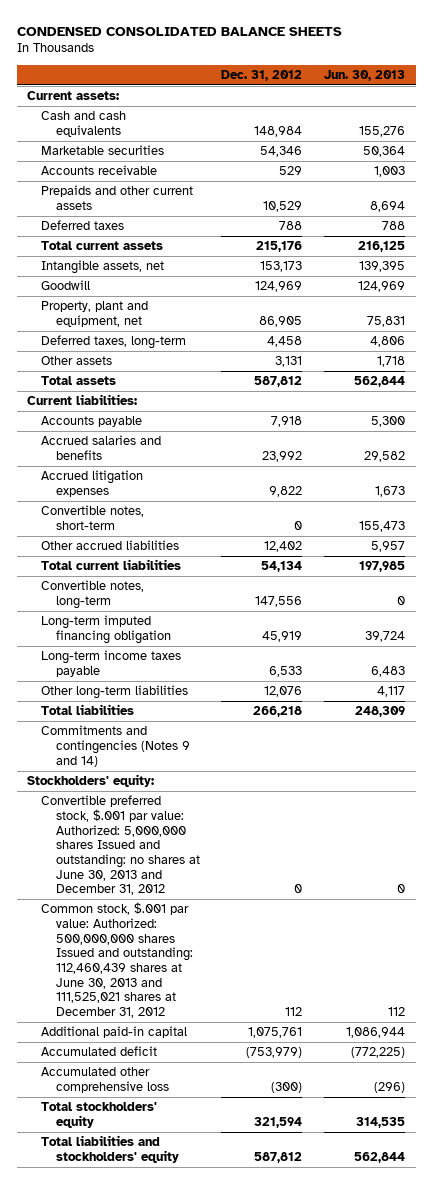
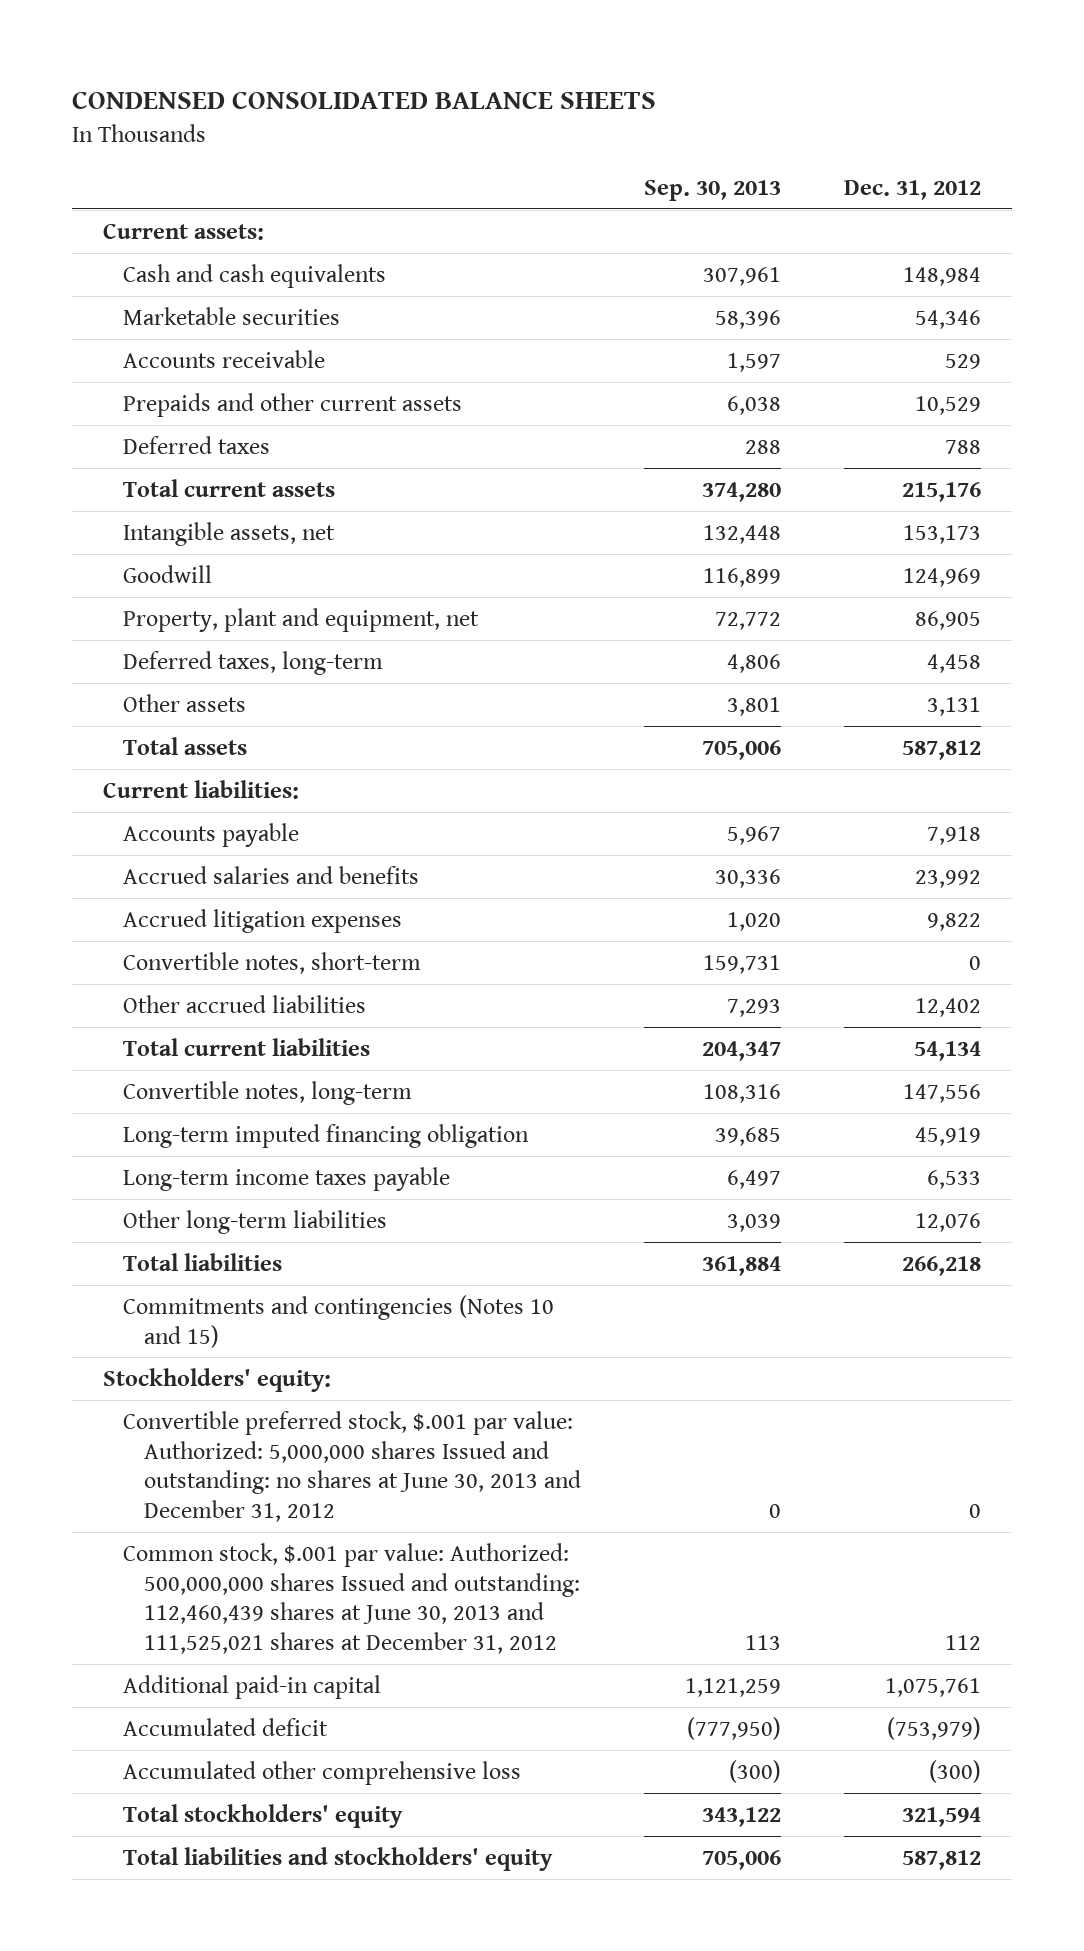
- | Dec. 31, 2012 | Jun. 30, 2013
+ | Sep. 30, 2013 | Dec. 31, 2012
- Commitments and contingencies (Notes 9 and 14)
+ Commitments and contingencies (Notes 10 and 15)

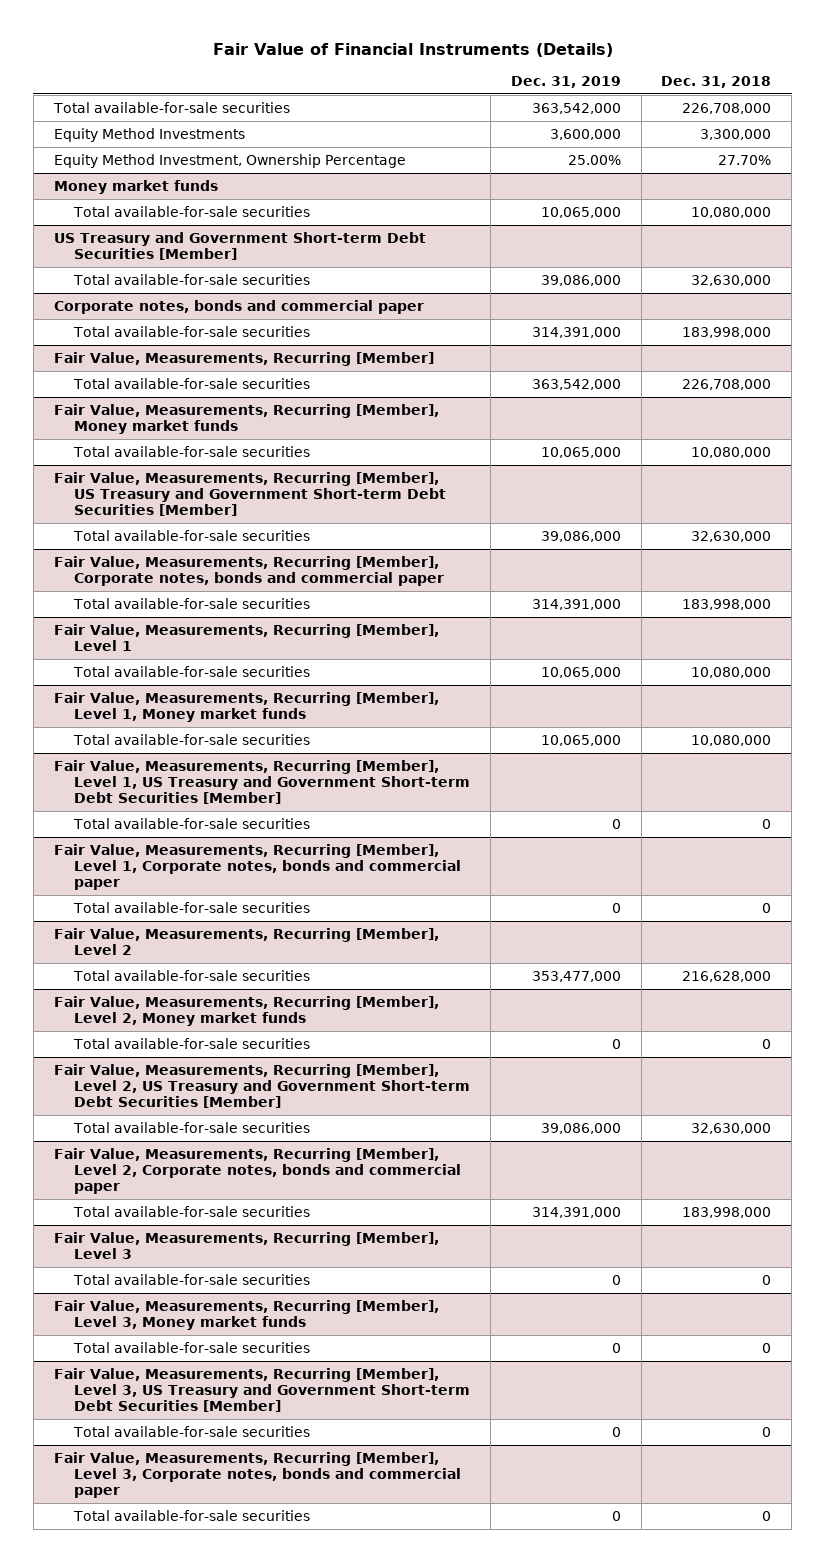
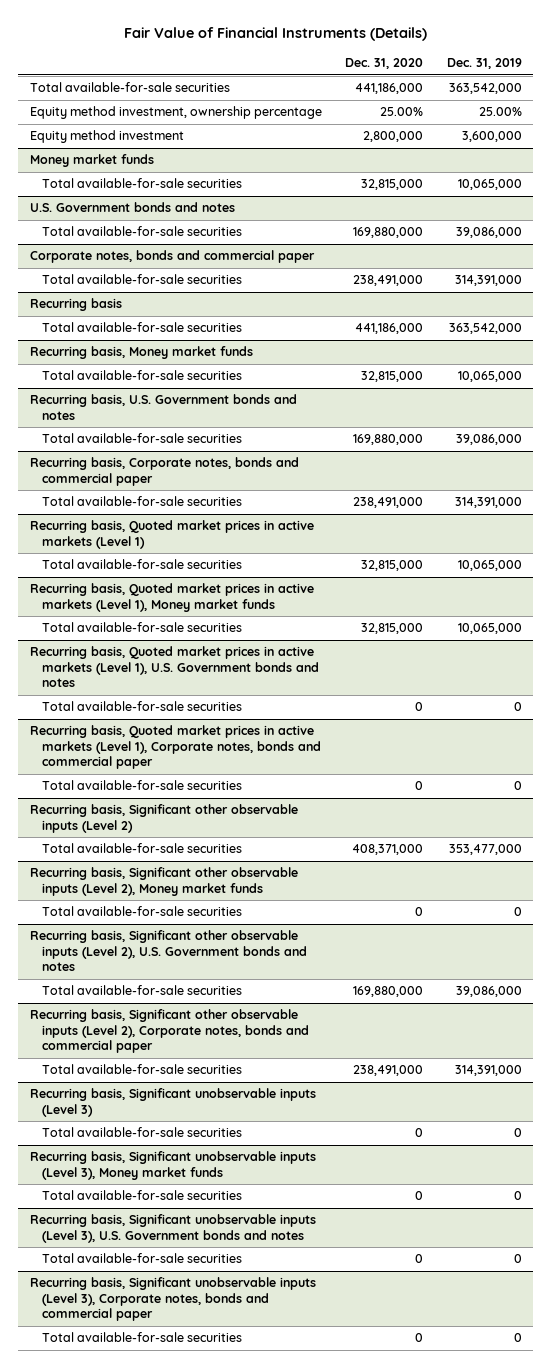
- | Dec. 31, 2019 | Dec. 31, 2018
+ | Dec. 31, 2020 | Dec. 31, 2019
- Equity Method Investments | 3,600,000 | 3,300,000
- Equity Method Investment, Ownership Percentage | 25.00% | 27.70%
+ Equity method investment, ownership percentage | 25.00% | 25.00%
+ Equity method investment | 2,800,000 | 3,600,000
- US Treasury and Government Short-term Debt Securities [Member]
+ U.S. Government bonds and notes
- Fair Value, Measurements, Recurring [Member]
+ Recurring basis
- Fair Value, Measurements, Recurring [Member], Money market funds
+ Recurring basis, Money market funds
- Fair Value, Measurements, Recurring [Member], US Treasury and Government Short-term Debt Securities [Member]
+ Recurring basis, U.S. Government bonds and notes
- Fair Value, Measurements, Recurring [Member], Corporate notes, bonds and commercial paper
+ Recurring basis, Corporate notes, bonds and commercial paper
- Fair Value, Measurements, Recurring [Member], Level 1
+ Recurring basis, Quoted market prices in active markets (Level 1)
- Fair Value, Measurements, Recurring [Member], Level 1, Money market funds
+ Recurring basis, Quoted market prices in active markets (Level 1), Money market funds
- Fair Value, Measurements, Recurring [Member], Level 1, US Treasury and Government Short-term Debt Securities [Member]
+ Recurring basis, Quoted market prices in active markets (Level 1), U.S. Government bonds and notes
- Fair Value, Measurements, Recurring [Member], Level 1, Corporate notes, bonds and commercial paper
+ Recurring basis, Quoted market prices in active markets (Level 1), Corporate notes, bonds and commercial paper
- Fair Value, Measurements, Recurring [Member], Level 2
+ Recurring basis, Significant other observable inputs (Level 2)
- Fair Value, Measurements, Recurring [Member], Level 2, Money market funds
+ Recurring basis, Significant other observable inputs (Level 2), Money market funds
- Fair Value, Measurements, Recurring [Member], Level 2, US Treasury and Government Short-term Debt Securities [Member]
+ Recurring basis, Significant other observable inputs (Level 2), U.S. Government bonds and notes
- Fair Value, Measurements, Recurring [Member], Level 2, Corporate notes, bonds and commercial paper
+ Recurring basis, Significant other observable inputs (Level 2), Corporate notes, bonds and commercial paper
- Fair Value, Measurements, Recurring [Member], Level 3
+ Recurring basis, Significant unobservable inputs (Level 3)
- Fair Value, Measurements, Recurring [Member], Level 3, Money market funds
+ Recurring basis, Significant unobservable inputs (Level 3), Money market funds
- Fair Value, Measurements, Recurring [Member], Level 3, US Treasury and Government Short-term Debt Securities [Member]
+ Recurring basis, Significant unobservable inputs (Level 3), U.S. Government bonds and notes
- Fair Value, Measurements, Recurring [Member], Level 3, Corporate notes, bonds and commercial paper
+ Recurring basis, Significant unobservable inputs (Level 3), Corporate notes, bonds and commercial paper

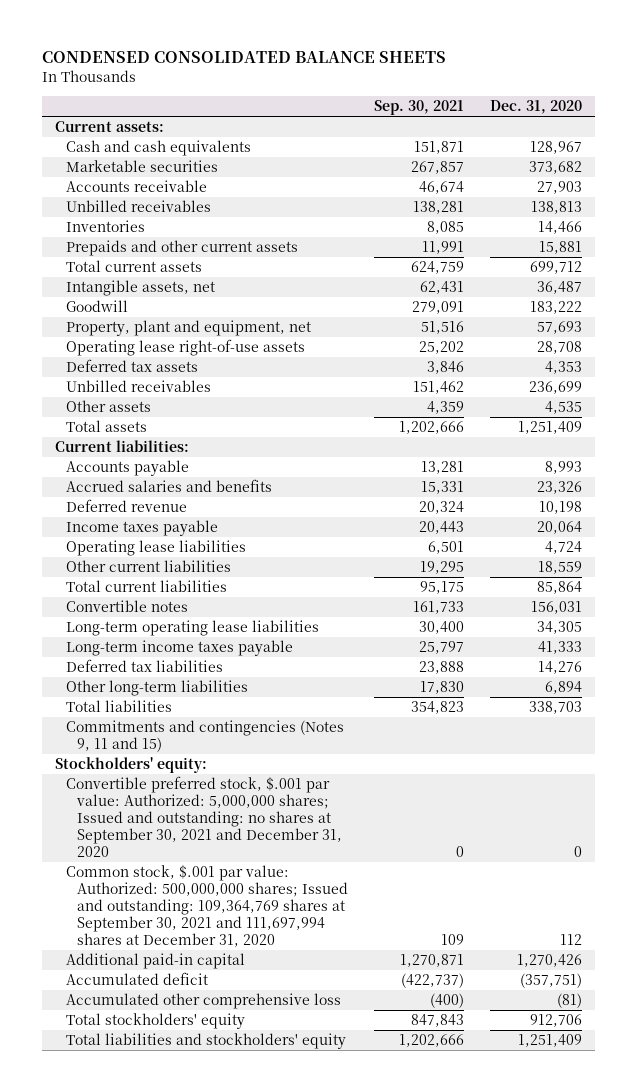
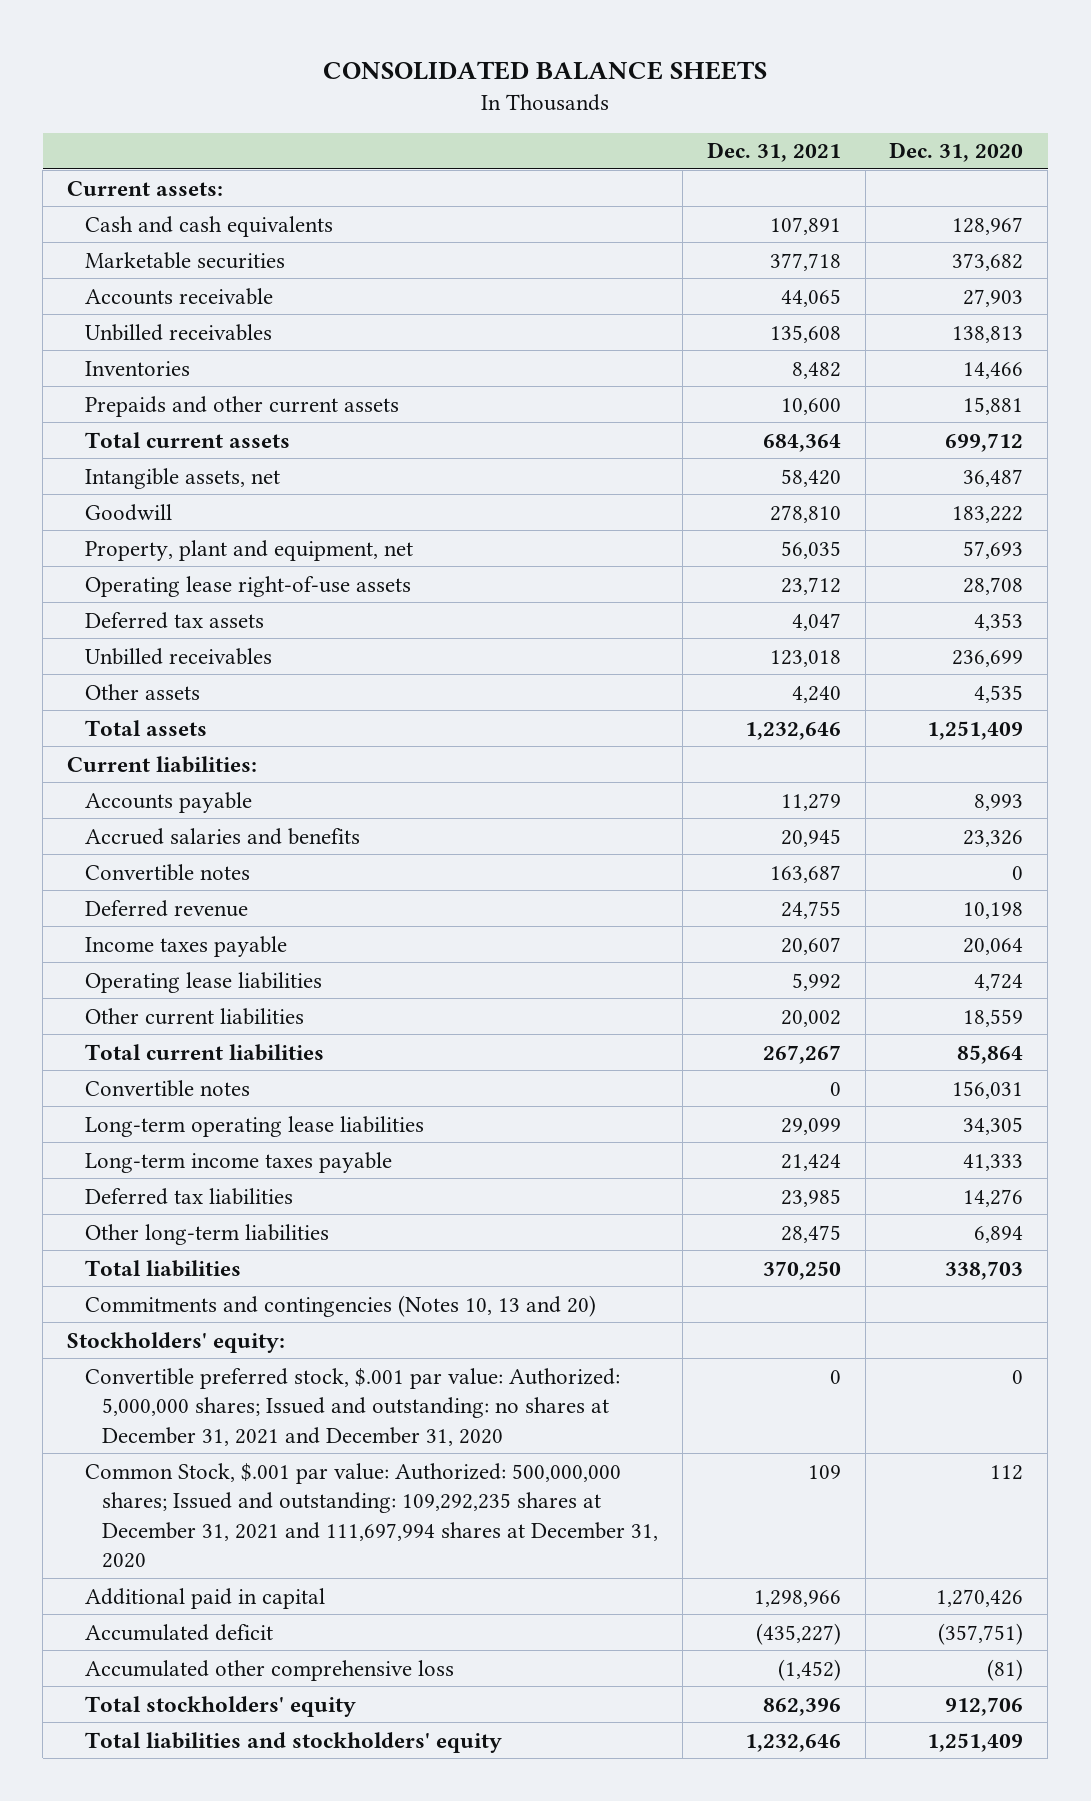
- CONDENSED CONSOLIDATED BALANCE SHEETS
+ CONSOLIDATED BALANCE SHEETS
- | Sep. 30, 2021 | Dec. 31, 2020
+ | Dec. 31, 2021 | Dec. 31, 2020
+ Convertible notes | 163,687 | 0
- Commitments and contingencies (Notes 9, 11 and 15)
+ Commitments and contingencies (Notes 10, 13 and 20)
- Convertible preferred stock, $.001 par value: Authorized: 5,000,000 shares; Issued and outstanding: no shares at September 30, 2021 and December 31, 2020 | 0 | 0
- Common stock, $.001 par value: Authorized: 500,000,000 shares; Issued and outstanding: 109,364,769 shares at September 30, 2021 and 111,697,994 shares at December 31, 2020 | 109 | 112
- Additional paid-in capital | 1,270,871 | 1,270,426
+ Convertible preferred stock, $.001 par value: Authorized: 5,000,000 shares; Issued and outstanding: no shares at December 31, 2021 and December 31, 2020 | 0 | 0
+ Common Stock, $.001 par value: Authorized: 500,000,000 shares; Issued and outstanding: 109,292,235 shares at December 31, 2021 and 111,697,994 shares at December 31, 2020 | 109 | 112
+ Additional paid in capital | 1,298,966 | 1,270,426

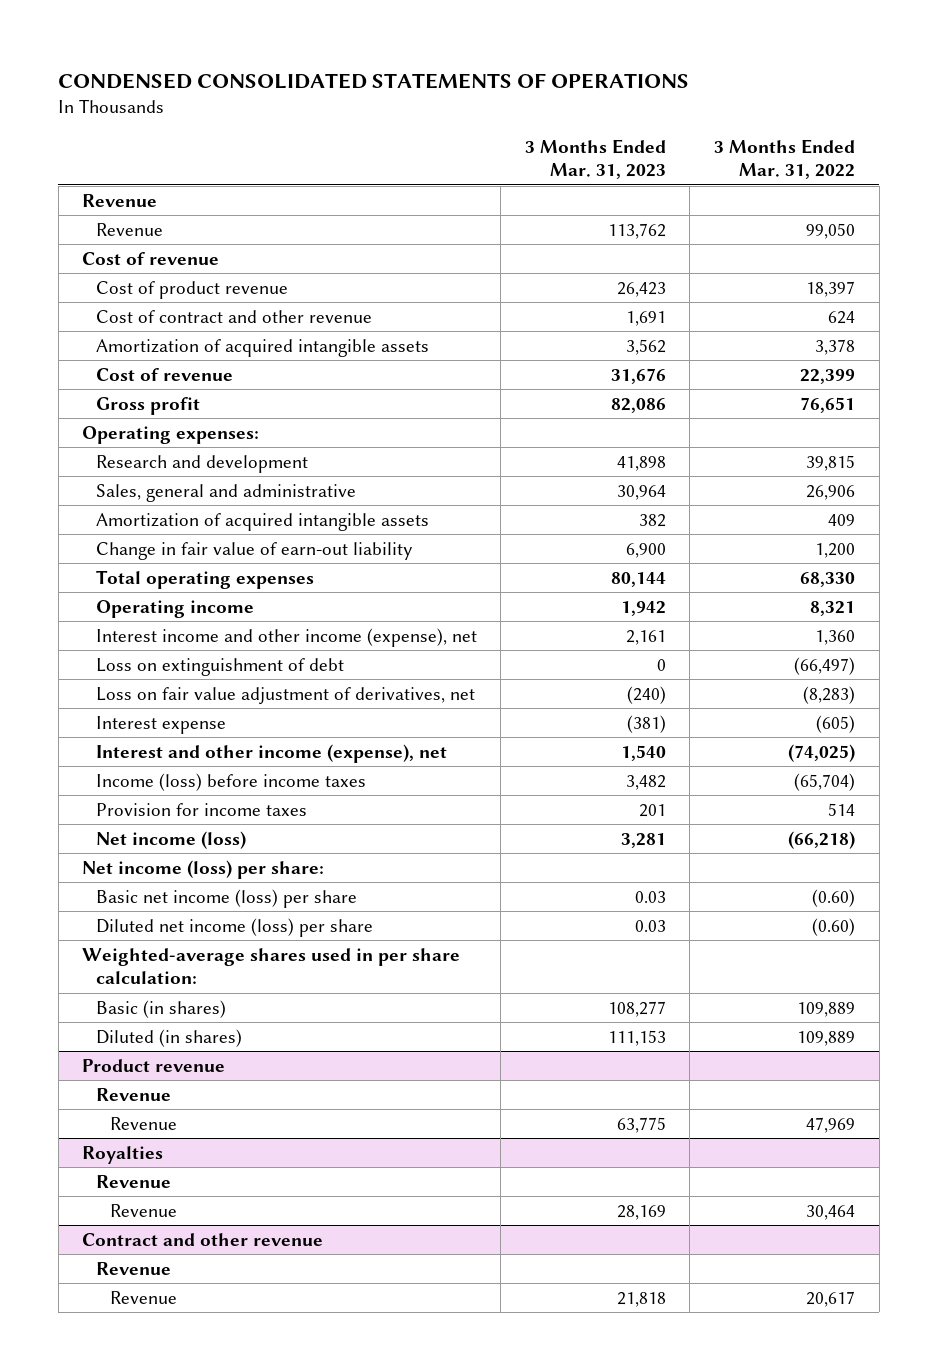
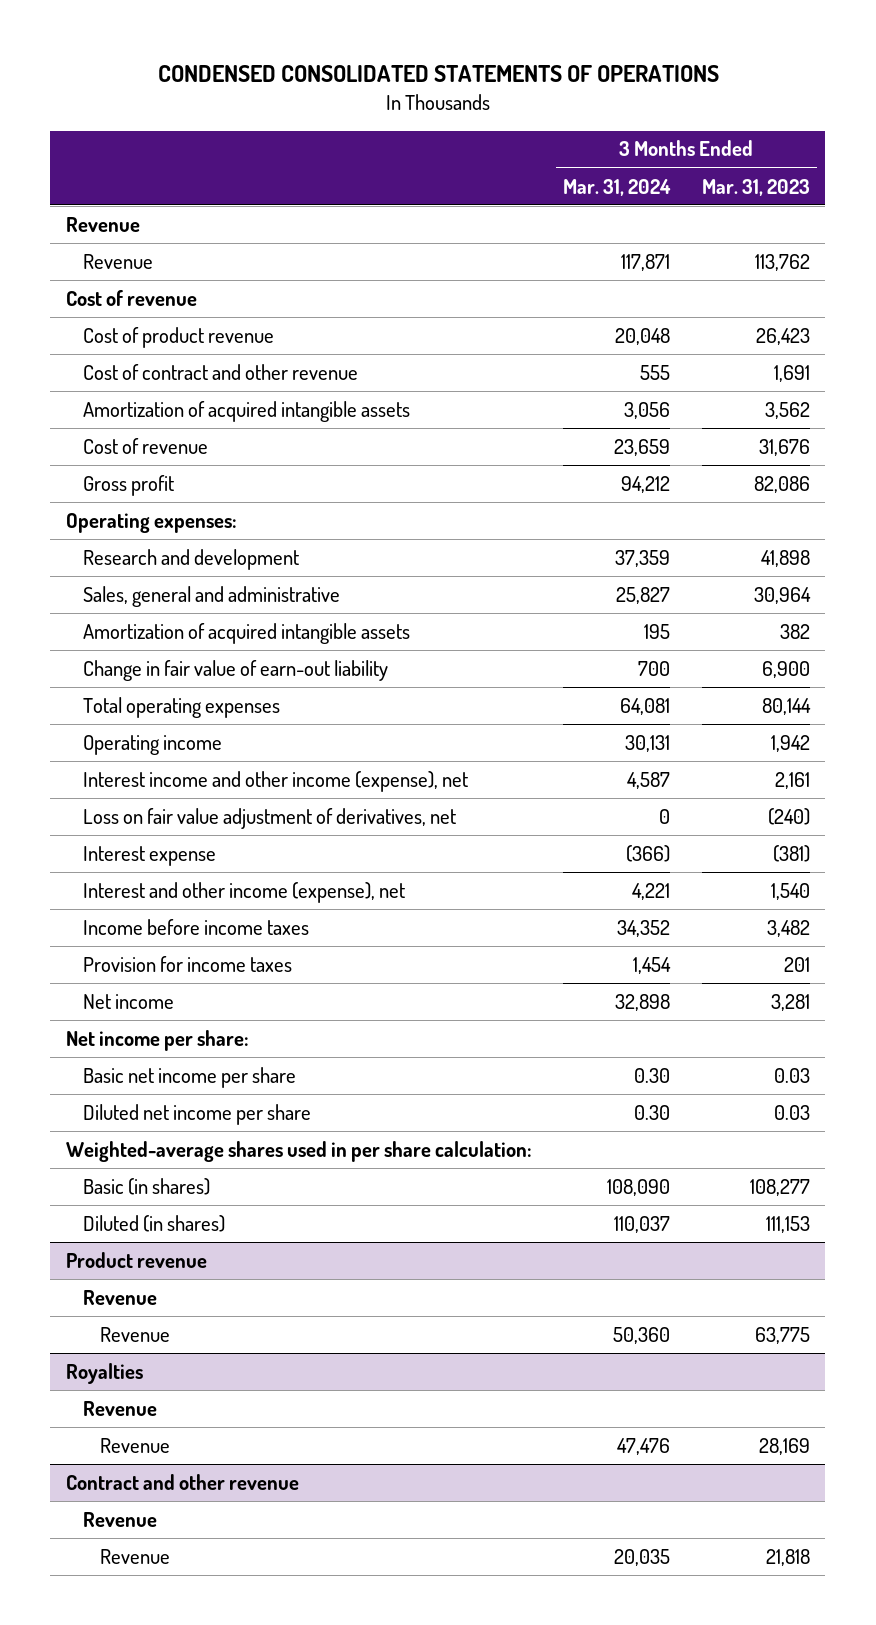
- | 3 Months Ended Mar. 31, 2023 | 3 Months Ended Mar. 31, 2022
+ | 3 Months Ended Mar. 31, 2024 | 3 Months Ended Mar. 31, 2023
- Loss on extinguishment of debt | 0 | (66,497)
- Income (loss) before income taxes | 3,482 | (65,704)
+ Income before income taxes | 34,352 | 3,482
- Net income (loss) | 3,281 | (66,218)
- Net income (loss) per share:
- Basic net income (loss) per share | 0.03 | (0.60)
- Diluted net income (loss) per share | 0.03 | (0.60)
+ Net income | 32,898 | 3,281
+ Net income per share:
+ Basic net income per share | 0.30 | 0.03
+ Diluted net income per share | 0.30 | 0.03

